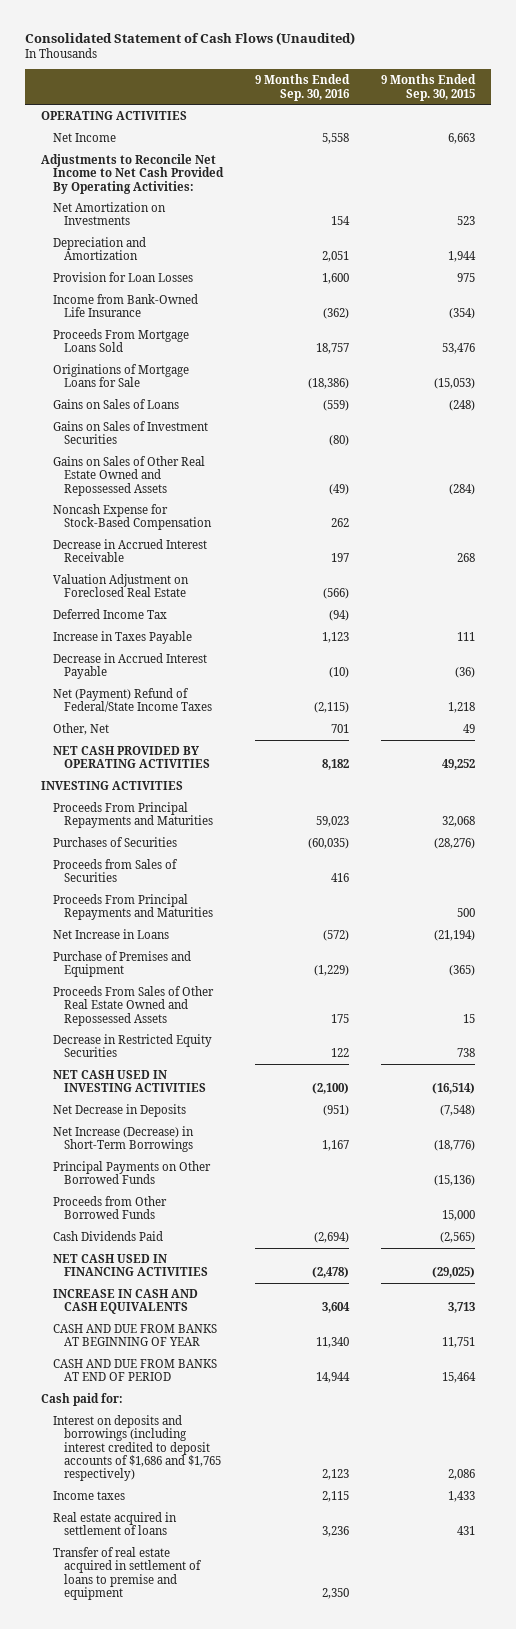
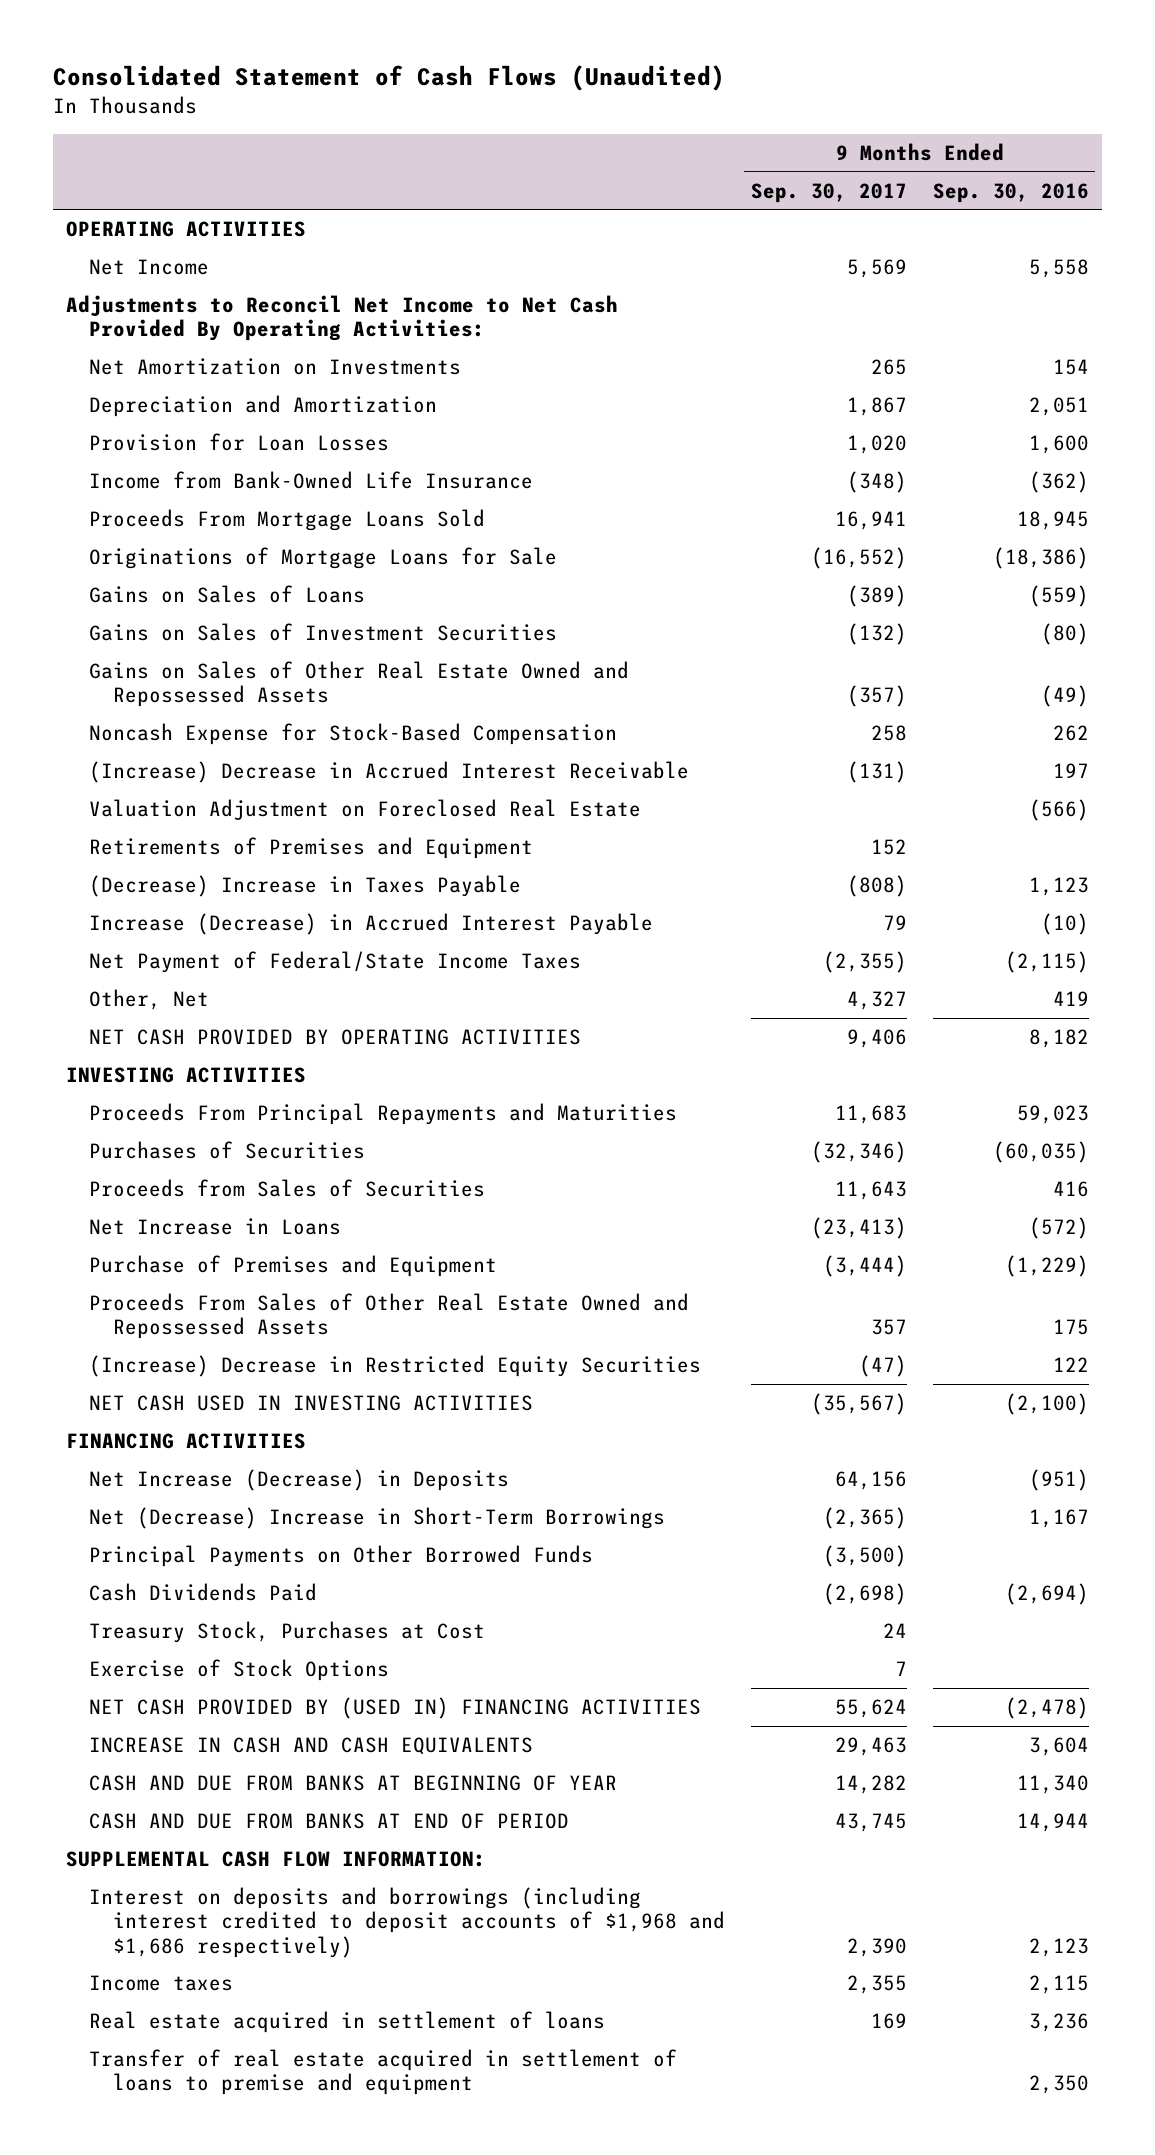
- | 9 Months Ended Sep. 30, 2016 | 9 Months Ended Sep. 30, 2015
+ | 9 Months Ended Sep. 30, 2017 | 9 Months Ended Sep. 30, 2016
- Adjustments to Reconcile Net Income to Net Cash Provided By Operating Activities:
+ Adjustments to Reconcil Net Income to Net Cash Provided By Operating Activities:
- Proceeds From Mortgage Loans Sold | 18,757 | 53,476
+ Proceeds From Mortgage Loans Sold | 16,941 | 18,945
- Decrease in Accrued Interest Receivable | 197 | 268
+ (Increase) Decrease in Accrued Interest Receivable | (131) | 197
- Deferred Income Tax | (94) |
- Increase in Taxes Payable | 1,123 | 111
- Decrease in Accrued Interest Payable | (10) | (36)
- Net (Payment) Refund of Federal/State Income Taxes | (2,115) | 1,218
- Other, Net | 701 | 49
+ Retirements of Premises and Equipment | 152 |
+ (Decrease) Increase in Taxes Payable | (808) | 1,123
+ Increase (Decrease) in Accrued Interest Payable | 79 | (10)
+ Net Payment of Federal/State Income Taxes | (2,355) | (2,115)
+ Other, Net | 4,327 | 419
- Proceeds From Principal Repayments and Maturities | | 500
- Decrease in Restricted Equity Securities | 122 | 738
+ (Increase) Decrease in Restricted Equity Securities | (47) | 122
- Net Decrease in Deposits | (951) | (7,548)
- Net Increase (Decrease) in Short-Term Borrowings | 1,167 | (18,776)
+ FINANCING ACTIVITIES
+ Net Increase (Decrease) in Deposits | 64,156 | (951)
+ Net (Decrease) Increase in Short-Term Borrowings | (2,365) | 1,167
- Proceeds from Other Borrowed Funds | | 15,000
- NET CASH USED IN FINANCING ACTIVITIES | (2,478) | (29,025)
+ Treasury Stock, Purchases at Cost | 24 |
+ Exercise of Stock Options | 7 |
+ NET CASH PROVIDED BY (USED IN) FINANCING ACTIVITIES | 55,624 | (2,478)
- Cash paid for:
- Interest on deposits and borrowings (including interest credited to deposit accounts of $1,686 and $1,765 respectively) | 2,123 | 2,086
+ SUPPLEMENTAL CASH FLOW INFORMATION:
+ Interest on deposits and borrowings (including interest credited to deposit accounts of $1,968 and $1,686 respectively) | 2,390 | 2,123

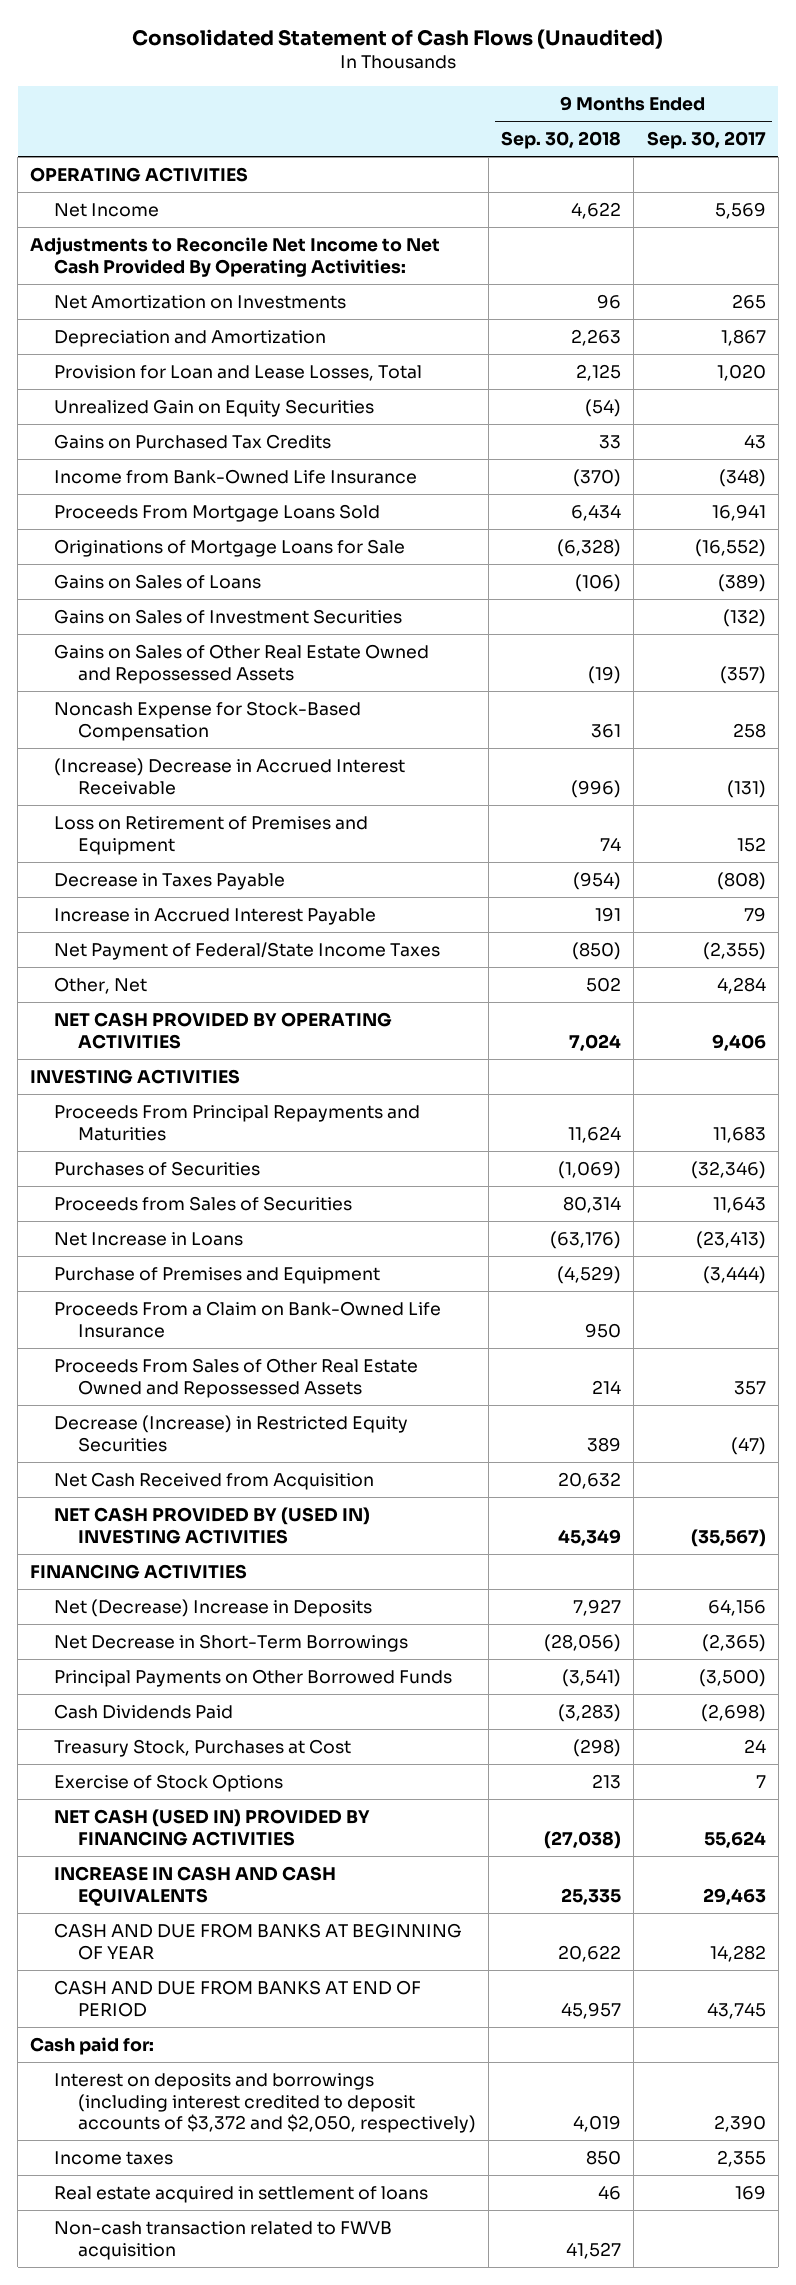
- | 9 Months Ended Sep. 30, 2017 | 9 Months Ended Sep. 30, 2016
+ | 9 Months Ended Sep. 30, 2018 | 9 Months Ended Sep. 30, 2017
- Adjustments to Reconcil Net Income to Net Cash Provided By Operating Activities:
+ Adjustments to Reconcile Net Income to Net Cash Provided By Operating Activities:
- Provision for Loan Losses | 1,020 | 1,600
+ Provision for Loan and Lease Losses, Total | 2,125 | 1,020
+ Unrealized Gain on Equity Securities | (54) |
+ Gains on Purchased Tax Credits | 33 | 43
- Valuation Adjustment on Foreclosed Real Estate | | (566)
- Retirements of Premises and Equipment | 152 |
- (Decrease) Increase in Taxes Payable | (808) | 1,123
- Increase (Decrease) in Accrued Interest Payable | 79 | (10)
+ Loss on Retirement of Premises and Equipment | 74 | 152
+ Decrease in Taxes Payable | (954) | (808)
+ Increase in Accrued Interest Payable | 191 | 79
- Other, Net | 4,327 | 419
+ Other, Net | 502 | 4,284
+ Proceeds From a Claim on Bank-Owned Life Insurance | 950 |
- (Increase) Decrease in Restricted Equity Securities | (47) | 122
- NET CASH USED IN INVESTING ACTIVITIES | (35,567) | (2,100)
+ Decrease (Increase) in Restricted Equity Securities | 389 | (47)
+ Net Cash Received from Acquisition | 20,632 |
+ NET CASH PROVIDED BY (USED IN) INVESTING ACTIVITIES | 45,349 | (35,567)
- Net Increase (Decrease) in Deposits | 64,156 | (951)
- Net (Decrease) Increase in Short-Term Borrowings | (2,365) | 1,167
+ Net (Decrease) Increase in Deposits | 7,927 | 64,156
+ Net Decrease in Short-Term Borrowings | (28,056) | (2,365)
- NET CASH PROVIDED BY (USED IN) FINANCING ACTIVITIES | 55,624 | (2,478)
+ NET CASH (USED IN) PROVIDED BY FINANCING ACTIVITIES | (27,038) | 55,624
- SUPPLEMENTAL CASH FLOW INFORMATION:
- Interest on deposits and borrowings (including interest credited to deposit accounts of $1,968 and $1,686 respectively) | 2,390 | 2,123
+ Cash paid for:
+ Interest on deposits and borrowings (including interest credited to deposit accounts of $3,372 and $2,050, respectively) | 4,019 | 2,390
- Transfer of real estate acquired in settlement of loans to premise and equipment | | 2,350
+ Non-cash transaction related to FWVB acquisition | 41,527 |

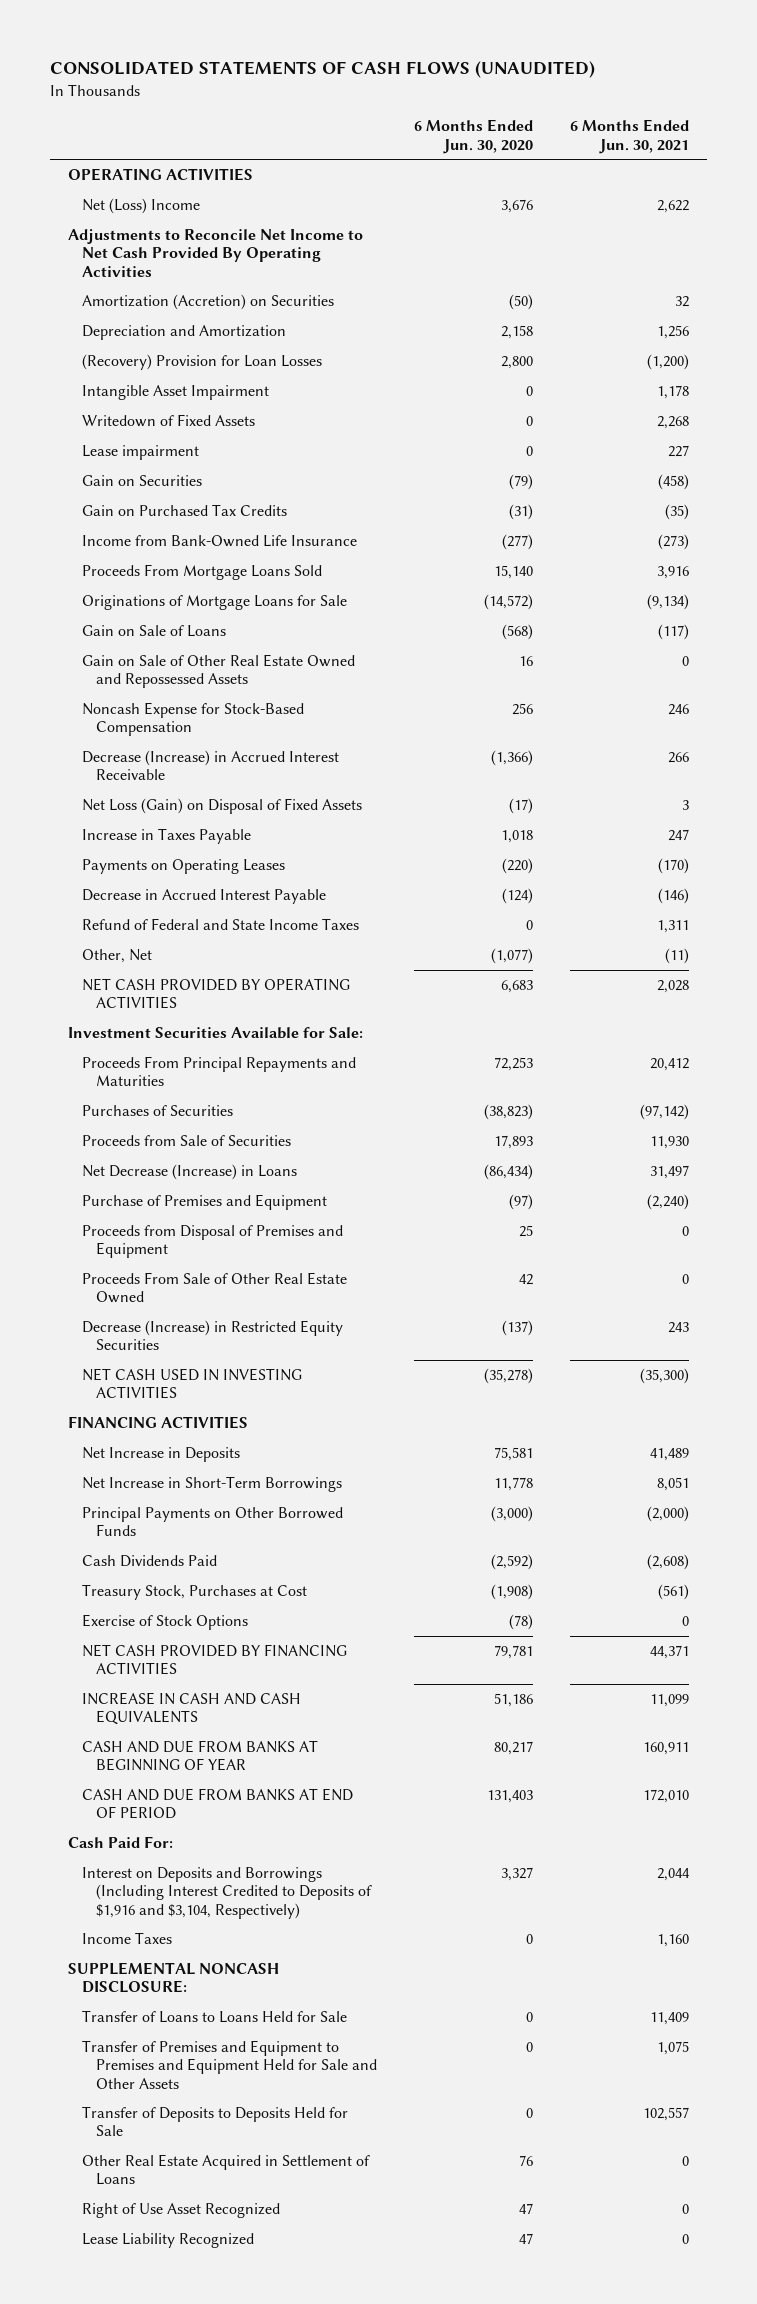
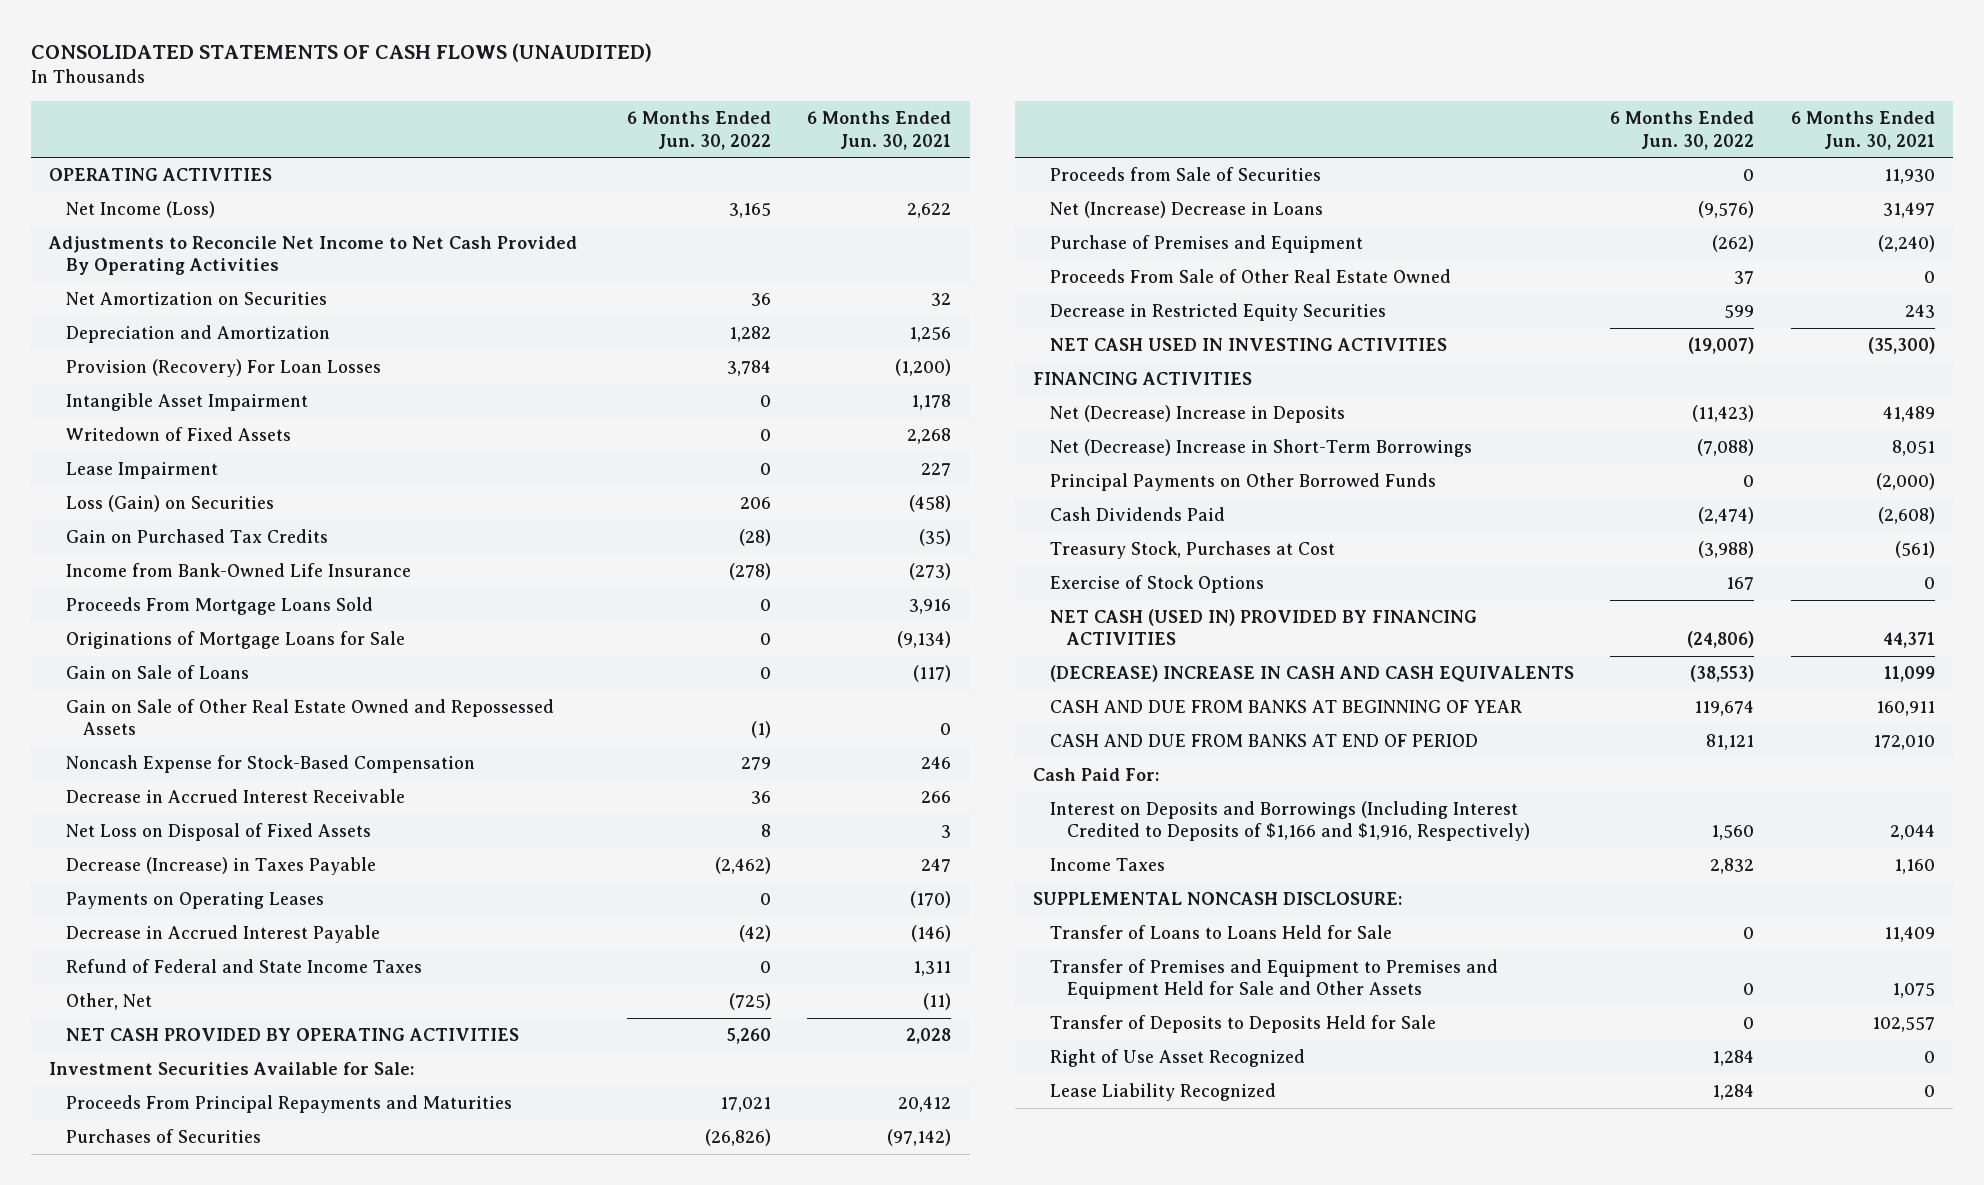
- | 6 Months Ended Jun. 30, 2020 | 6 Months Ended Jun. 30, 2021
+ | 6 Months Ended Jun. 30, 2022 | 6 Months Ended Jun. 30, 2021
- Net (Loss) Income | 3,676 | 2,622
+ Net Income (Loss) | 3,165 | 2,622
- Amortization (Accretion) on Securities | (50) | 32
+ Net Amortization on Securities | 36 | 32
- (Recovery) Provision for Loan Losses | 2,800 | (1,200)
+ Provision (Recovery) For Loan Losses | 3,784 | (1,200)
- Lease impairment | 0 | 227
- Gain on Securities | (79) | (458)
+ Lease Impairment | 0 | 227
+ Loss (Gain) on Securities | 206 | (458)
- Decrease (Increase) in Accrued Interest Receivable | (1,366) | 266
- Net Loss (Gain) on Disposal of Fixed Assets | (17) | 3
- Increase in Taxes Payable | 1,018 | 247
+ Decrease in Accrued Interest Receivable | 36 | 266
+ Net Loss on Disposal of Fixed Assets | 8 | 3
+ Decrease (Increase) in Taxes Payable | (2,462) | 247
- Net Decrease (Increase) in Loans | (86,434) | 31,497
+ Net (Increase) Decrease in Loans | (9,576) | 31,497
- Proceeds from Disposal of Premises and Equipment | 25 | 0
- Decrease (Increase) in Restricted Equity Securities | (137) | 243
+ Decrease in Restricted Equity Securities | 599 | 243
- Net Increase in Deposits | 75,581 | 41,489
- Net Increase in Short-Term Borrowings | 11,778 | 8,051
+ Net (Decrease) Increase in Deposits | (11,423) | 41,489
+ Net (Decrease) Increase in Short-Term Borrowings | (7,088) | 8,051
- NET CASH PROVIDED BY FINANCING ACTIVITIES | 79,781 | 44,371
- INCREASE IN CASH AND CASH EQUIVALENTS | 51,186 | 11,099
+ NET CASH (USED IN) PROVIDED BY FINANCING ACTIVITIES | (24,806) | 44,371
+ (DECREASE) INCREASE IN CASH AND CASH EQUIVALENTS | (38,553) | 11,099
- Interest on Deposits and Borrowings (Including Interest Credited to Deposits of $1,916 and $3,104, Respectively) | 3,327 | 2,044
+ Interest on Deposits and Borrowings (Including Interest Credited to Deposits of $1,166 and $1,916, Respectively) | 1,560 | 2,044
- Other Real Estate Acquired in Settlement of Loans | 76 | 0

